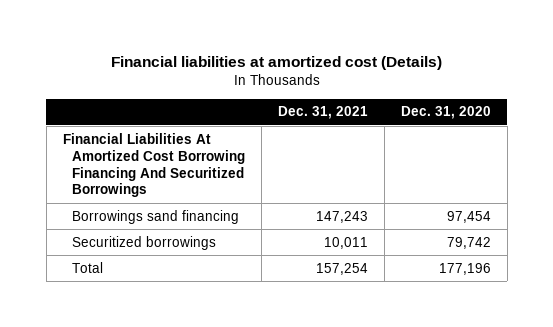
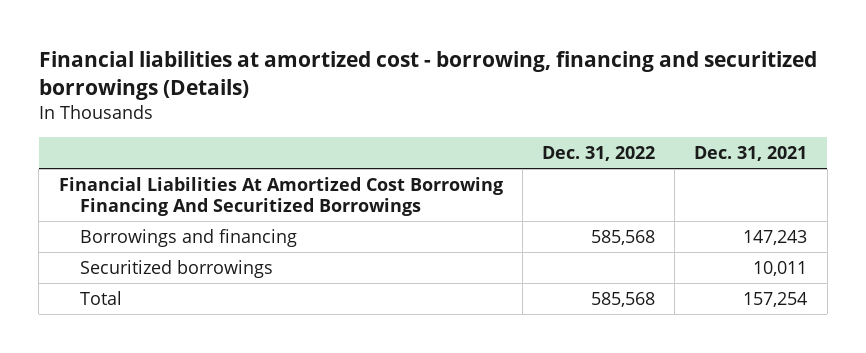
- Financial liabilities at amortized cost (Details)
+ Financial liabilities at amortized cost - borrowing, financing and securitized borrowings (Details)
- | Dec. 31, 2021 | Dec. 31, 2020
+ | Dec. 31, 2022 | Dec. 31, 2021
- Borrowings sand financing | 147,243 | 97,454
+ Borrowings and financing | 585,568 | 147,243

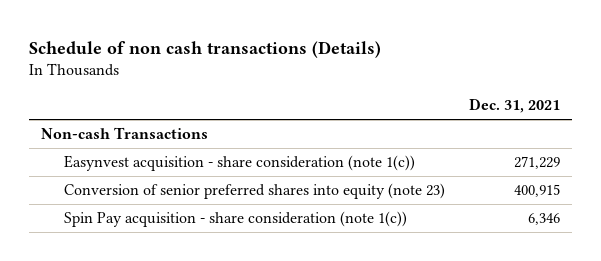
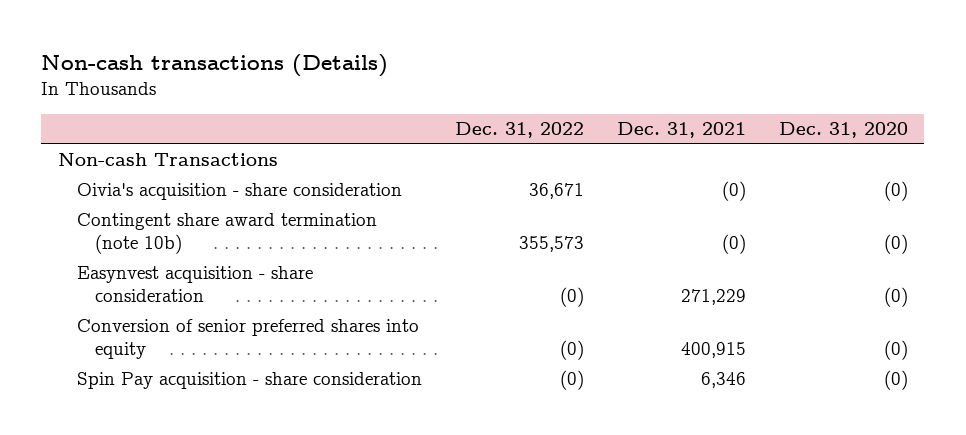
- Schedule of non cash transactions (Details)
+ Non-cash transactions (Details)
- | Dec. 31, 2021
+ | Dec. 31, 2022 | Dec. 31, 2021 | Dec. 31, 2020
- Easynvest acquisition - share consideration (note 1(c)) | 271,229
- Conversion of senior preferred shares into equity (note 23) | 400,915
- Spin Pay acquisition - share consideration (note 1(c)) | 6,346
+ Oivia's acquisition - share consideration | 36,671 | (0) | (0)
+ Contingent share award termination (note 10b) | 355,573 | (0) | (0)
+ Easynvest acquisition - share consideration | (0) | 271,229 | (0)
+ Conversion of senior preferred shares into equity | (0) | 400,915 | (0)
+ Spin Pay acquisition - share consideration | (0) | 6,346 | (0)

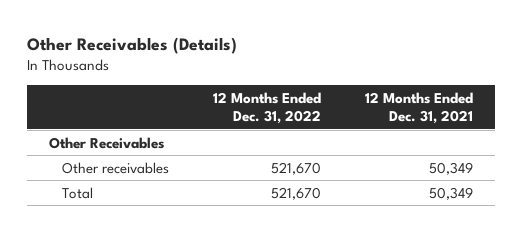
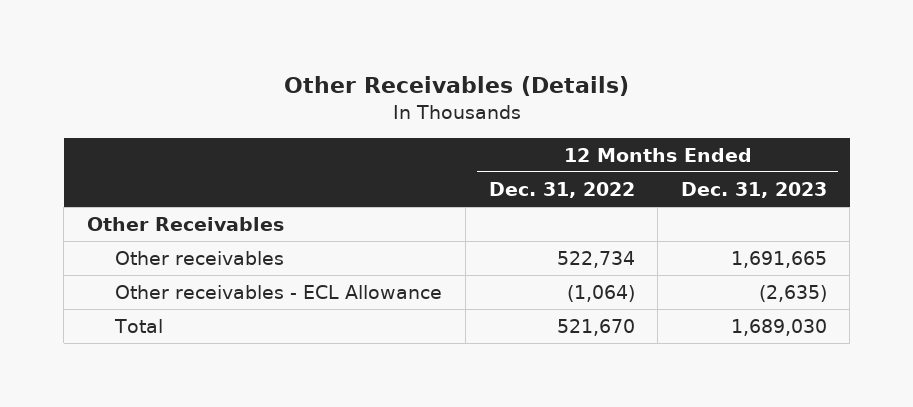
- | 12 Months Ended Dec. 31, 2022 | 12 Months Ended Dec. 31, 2021
+ | 12 Months Ended Dec. 31, 2022 | 12 Months Ended Dec. 31, 2023
- Other receivables | 521,670 | 50,349
+ Other receivables | 522,734 | 1,691,665
+ Other receivables - ECL Allowance | (1,064) | (2,635)

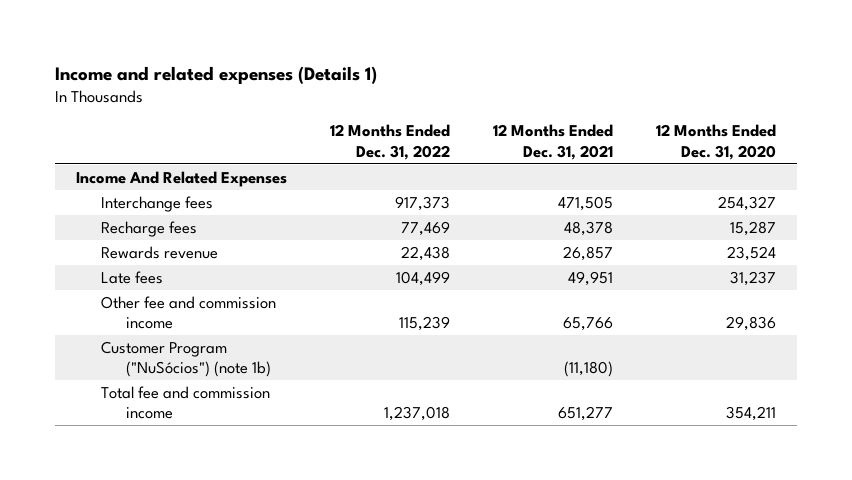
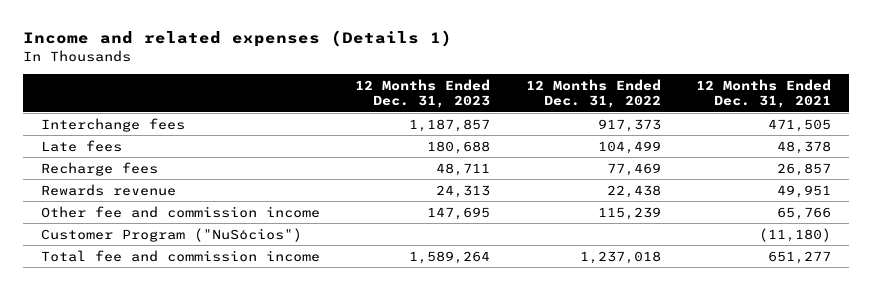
- | 12 Months Ended Dec. 31, 2022 | 12 Months Ended Dec. 31, 2021 | 12 Months Ended Dec. 31, 2020
+ | 12 Months Ended Dec. 31, 2023 | 12 Months Ended Dec. 31, 2022 | 12 Months Ended Dec. 31, 2021
- Income And Related Expenses
- Recharge fees | 77,469 | 48,378 | 15,287
- Rewards revenue | 22,438 | 26,857 | 23,524
- Late fees | 104,499 | 49,951 | 31,237
+ Late fees | 180,688 | 104,499 | 48,378
+ Recharge fees | 48,711 | 77,469 | 26,857
+ Rewards revenue | 24,313 | 22,438 | 49,951
- Customer Program ("NuSócios") (note 1b) | | (11,180) |
+ Customer Program ("NuSócios") | | | (11,180)

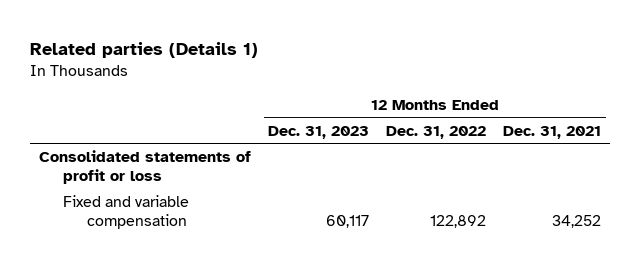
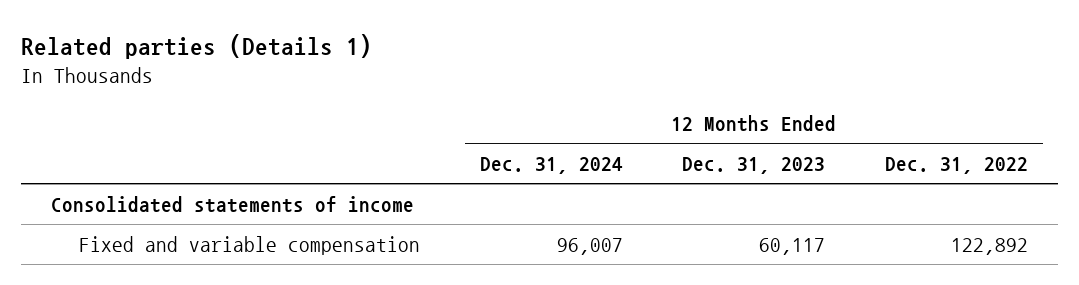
- | 12 Months Ended Dec. 31, 2023 | 12 Months Ended Dec. 31, 2022 | 12 Months Ended Dec. 31, 2021
+ | 12 Months Ended Dec. 31, 2024 | 12 Months Ended Dec. 31, 2023 | 12 Months Ended Dec. 31, 2022
- Consolidated statements of profit or loss
+ Consolidated statements of income

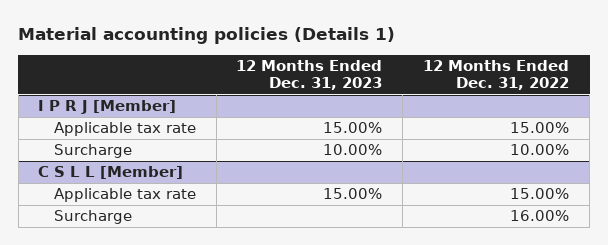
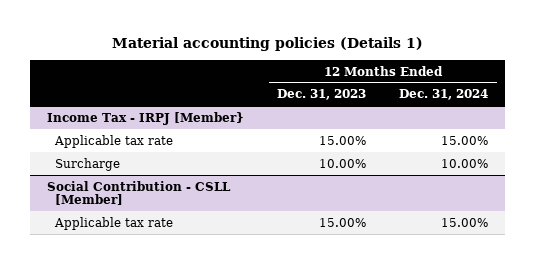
- | 12 Months Ended Dec. 31, 2023 | 12 Months Ended Dec. 31, 2022
+ | 12 Months Ended Dec. 31, 2023 | 12 Months Ended Dec. 31, 2024
- I P R J [Member]
+ Income Tax - IRPJ [Member}
- C S L L [Member]
+ Social Contribution - CSLL [Member]
- Surcharge | | 16.00%

